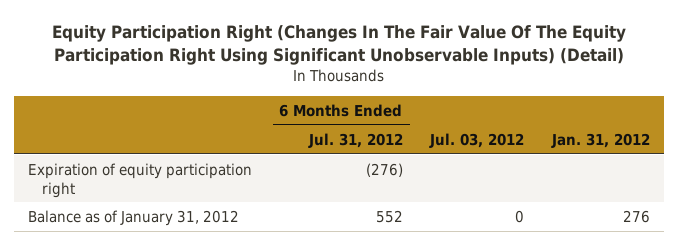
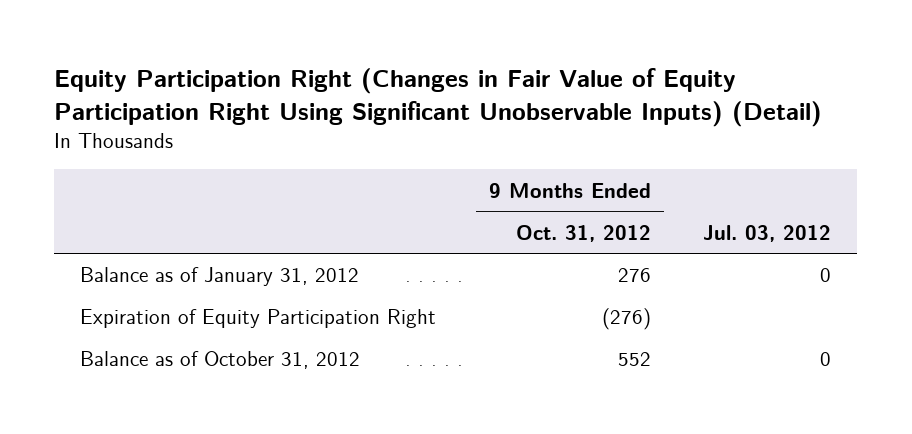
- Equity Participation Right (Changes In The Fair Value Of The Equity Participation Right Using Significant Unobservable Inputs) (Detail)
+ Equity Participation Right (Changes in Fair Value of Equity Participation Right Using Significant Unobservable Inputs) (Detail)
- | 6 Months Ended Jul. 31, 2012 | Jul. 03, 2012 | Jan. 31, 2012
+ | 9 Months Ended Oct. 31, 2012 | Jul. 03, 2012
- Expiration of equity participation right | (276) | |
+ Expiration of Equity Participation Right | (276) |
+ Balance as of October 31, 2012 | 552 | 0

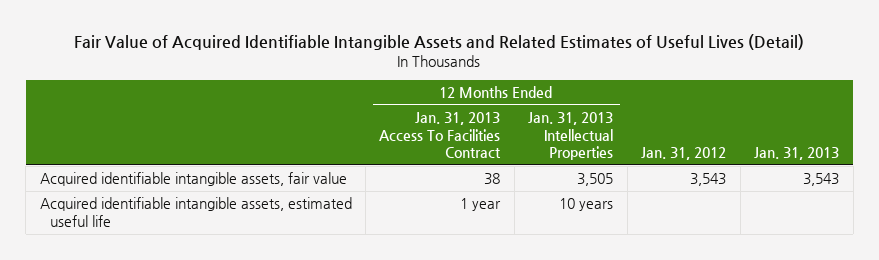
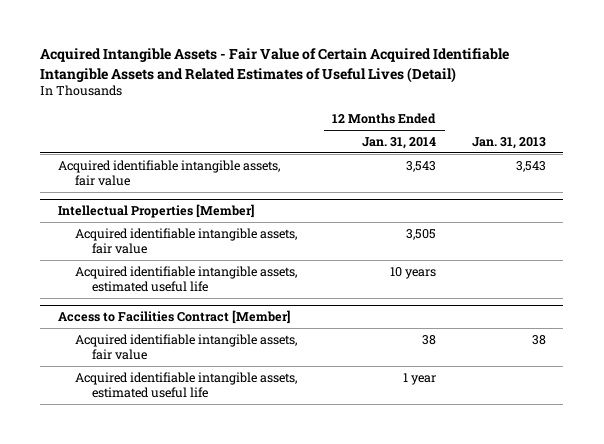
- Fair Value of Acquired Identifiable Intangible Assets and Related Estimates of Useful Lives (Detail)
+ Acquired Intangible Assets - Fair Value of Certain Acquired Identifiable Intangible Assets and Related Estimates of Useful Lives (Detail)
- | 12 Months Ended Jan. 31, 2013 Access To Facilities Contract | 12 Months Ended Jan. 31, 2013 Intellectual Properties | Jan. 31, 2012 | Jan. 31, 2013
+ | 12 Months Ended Jan. 31, 2014 | Jan. 31, 2013
- Acquired identifiable intangible assets, estimated useful life | 1 year | 10 years | |
+ Intellectual Properties [Member]
+ Acquired identifiable intangible assets, fair value | 3,505 |
+ Acquired identifiable intangible assets, estimated useful life | 10 years |
+ Access to Facilities Contract [Member]
+ Acquired identifiable intangible assets, fair value | 38 | 38
+ Acquired identifiable intangible assets, estimated useful life | 1 year |

